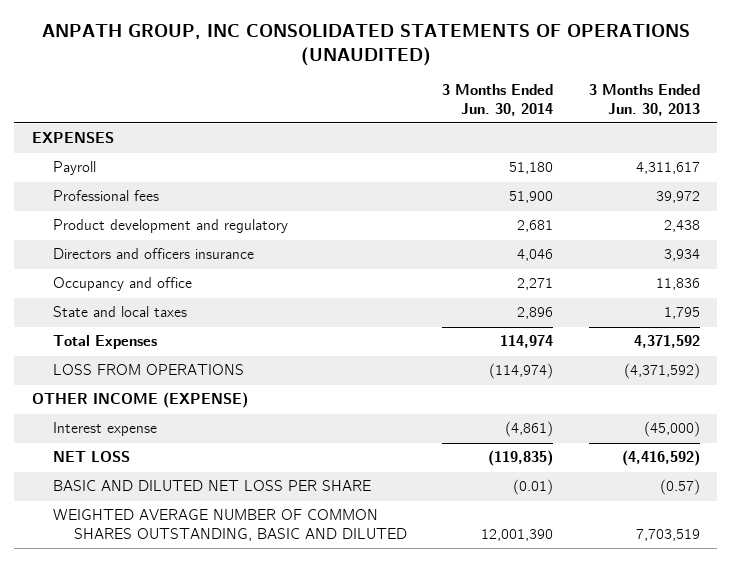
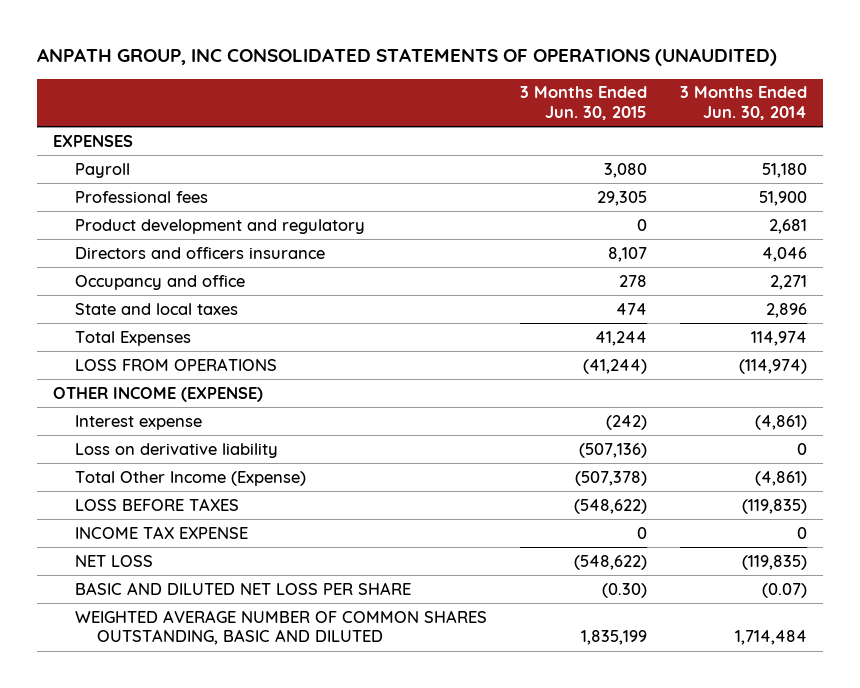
- | 3 Months Ended Jun. 30, 2014 | 3 Months Ended Jun. 30, 2013
+ | 3 Months Ended Jun. 30, 2015 | 3 Months Ended Jun. 30, 2014
+ Loss on derivative liability | (507,136) | 0
+ Total Other Income (Expense) | (507,378) | (4,861)
+ LOSS BEFORE TAXES | (548,622) | (119,835)
+ INCOME TAX EXPENSE | 0 | 0
- BASIC AND DILUTED NET LOSS PER SHARE | (0.01) | (0.57)
- WEIGHTED AVERAGE NUMBER OF COMMON SHARES OUTSTANDING, BASIC AND DILUTED | 12,001,390 | 7,703,519
+ BASIC AND DILUTED NET LOSS PER SHARE | (0.30) | (0.07)
+ WEIGHTED AVERAGE NUMBER OF COMMON SHARES OUTSTANDING, BASIC AND DILUTED | 1,835,199 | 1,714,484

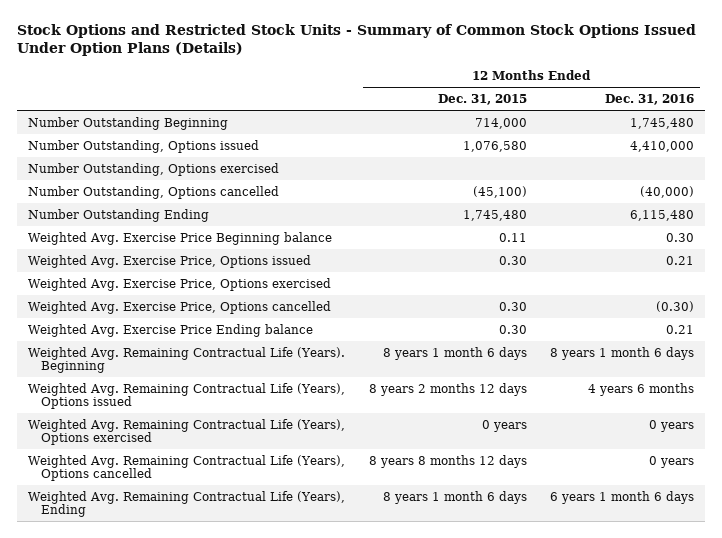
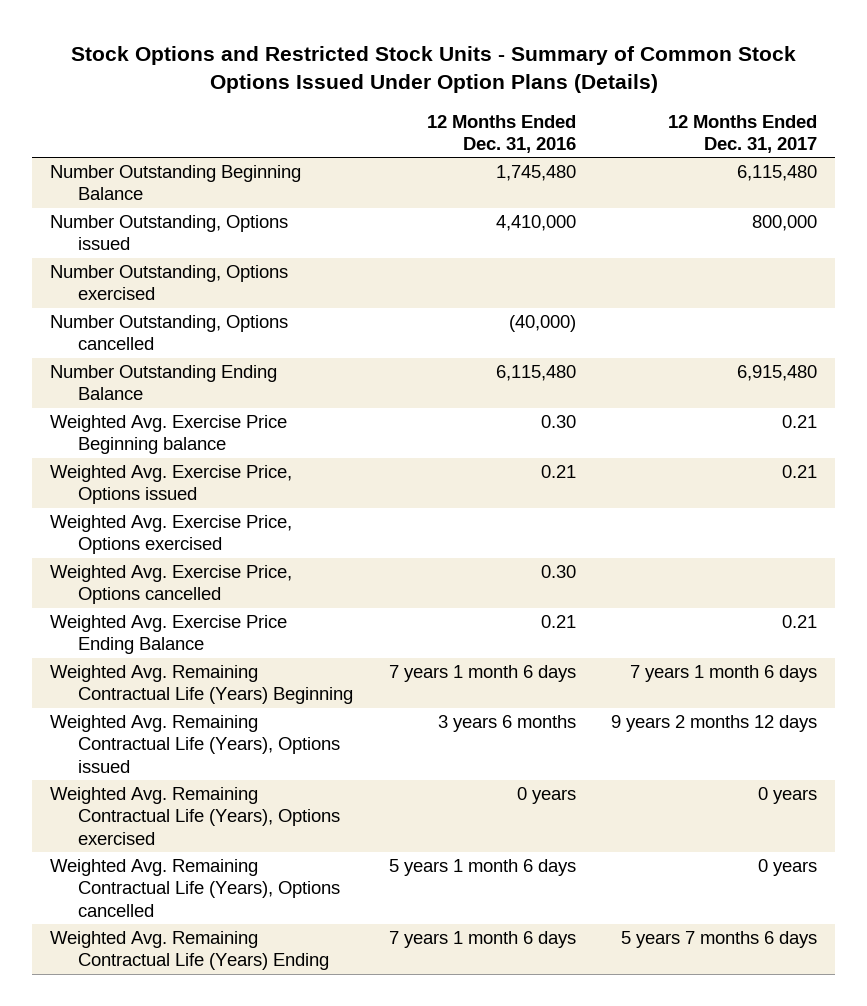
- | 12 Months Ended Dec. 31, 2015 | 12 Months Ended Dec. 31, 2016
+ | 12 Months Ended Dec. 31, 2016 | 12 Months Ended Dec. 31, 2017
- Number Outstanding Beginning | 714,000 | 1,745,480
+ Number Outstanding Beginning Balance | 1,745,480 | 6,115,480
- Number Outstanding Ending | 1,745,480 | 6,115,480
+ Number Outstanding Ending Balance | 6,115,480 | 6,915,480
- Weighted Avg. Exercise Price, Options cancelled | 0.30 | (0.30)
- Weighted Avg. Exercise Price Ending balance | 0.30 | 0.21
- Weighted Avg. Remaining Contractual Life (Years). Beginning | 8 years 1 month 6 days | 8 years 1 month 6 days
- Weighted Avg. Remaining Contractual Life (Years), Options issued | 8 years 2 months 12 days | 4 years 6 months
+ Weighted Avg. Exercise Price, Options cancelled | 0.30 |
+ Weighted Avg. Exercise Price Ending Balance | 0.21 | 0.21
+ Weighted Avg. Remaining Contractual Life (Years) Beginning | 7 years 1 month 6 days | 7 years 1 month 6 days
+ Weighted Avg. Remaining Contractual Life (Years), Options issued | 3 years 6 months | 9 years 2 months 12 days
- Weighted Avg. Remaining Contractual Life (Years), Options cancelled | 8 years 8 months 12 days | 0 years
- Weighted Avg. Remaining Contractual Life (Years), Ending | 8 years 1 month 6 days | 6 years 1 month 6 days
+ Weighted Avg. Remaining Contractual Life (Years), Options cancelled | 5 years 1 month 6 days | 0 years
+ Weighted Avg. Remaining Contractual Life (Years) Ending | 7 years 1 month 6 days | 5 years 7 months 6 days

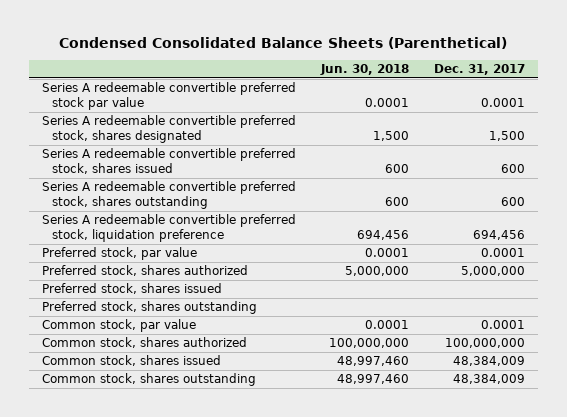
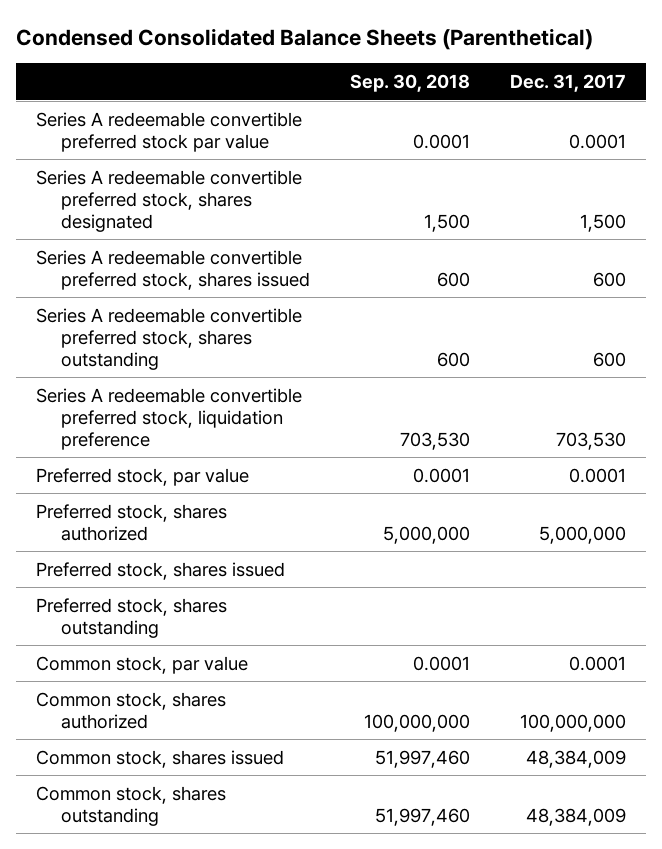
- | Jun. 30, 2018 | Dec. 31, 2017
+ | Sep. 30, 2018 | Dec. 31, 2017
- Series A redeemable convertible preferred stock, liquidation preference | 694,456 | 694,456
+ Series A redeemable convertible preferred stock, liquidation preference | 703,530 | 703,530

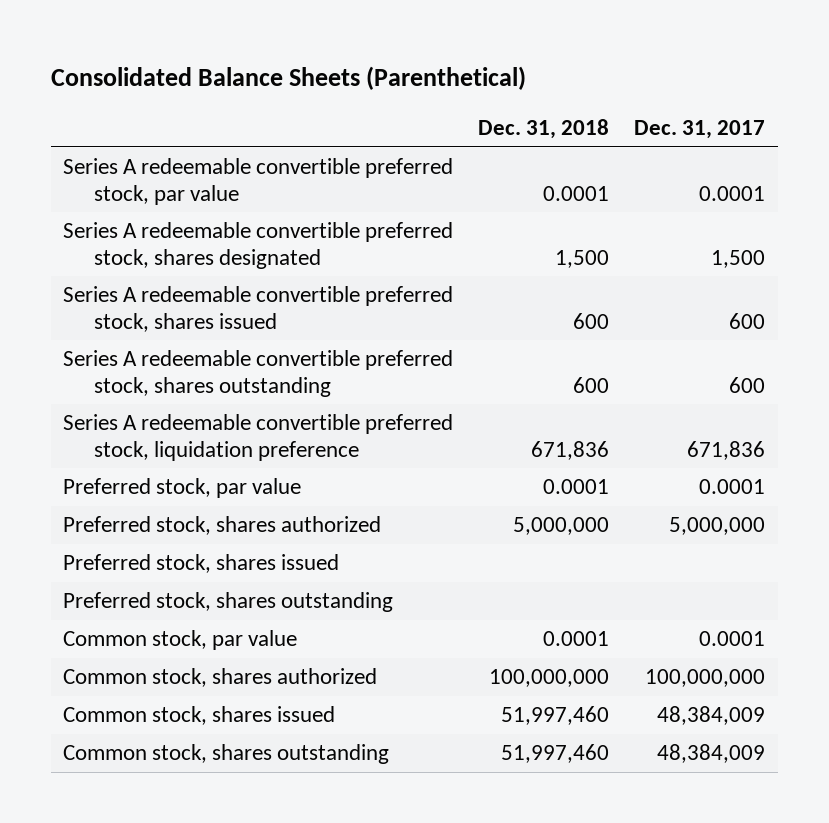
- Condensed Consolidated Balance Sheets (Parenthetical)
+ Consolidated Balance Sheets (Parenthetical)
- | Sep. 30, 2018 | Dec. 31, 2017
+ | Dec. 31, 2018 | Dec. 31, 2017
- Series A redeemable convertible preferred stock par value | 0.0001 | 0.0001
+ Series A redeemable convertible preferred stock, par value | 0.0001 | 0.0001
- Series A redeemable convertible preferred stock, liquidation preference | 703,530 | 703,530
+ Series A redeemable convertible preferred stock, liquidation preference | 671,836 | 671,836

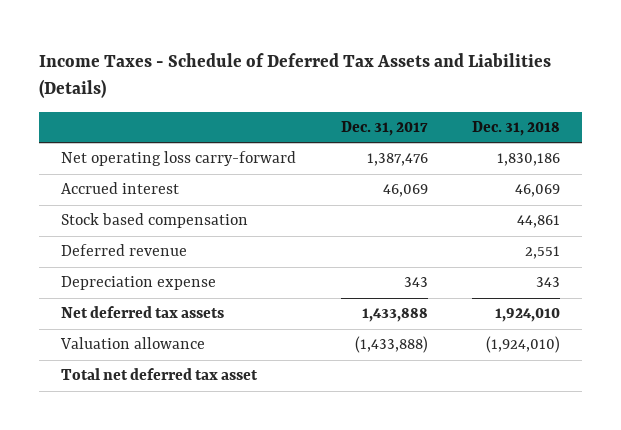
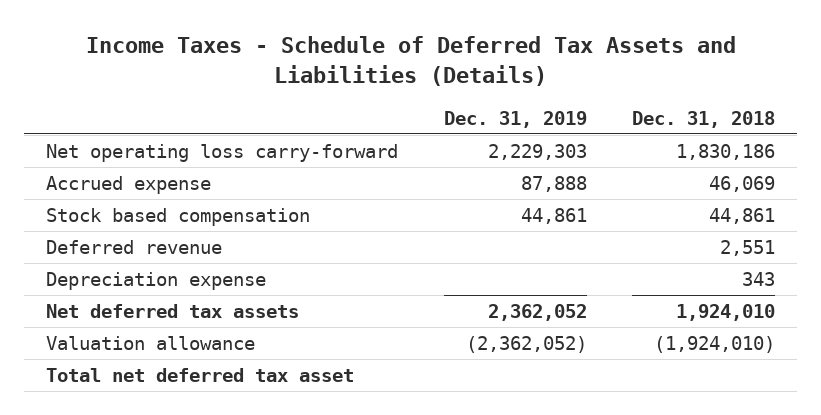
- | Dec. 31, 2017 | Dec. 31, 2018
+ | Dec. 31, 2019 | Dec. 31, 2018
- Accrued interest | 46,069 | 46,069
+ Accrued expense | 87,888 | 46,069

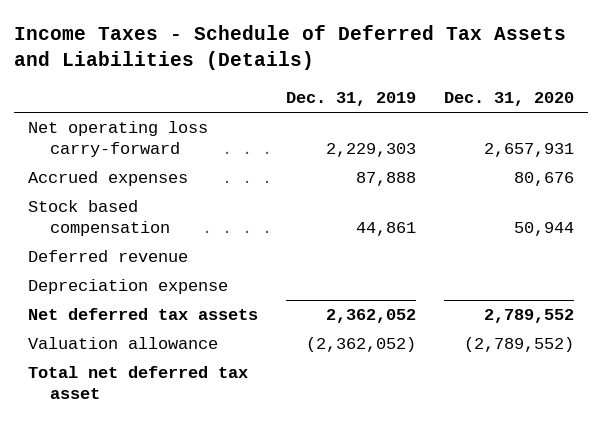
- | Dec. 31, 2019 | Dec. 31, 2018
+ | Dec. 31, 2019 | Dec. 31, 2020
- Accrued expense | 87,888 | 46,069
+ Accrued expenses | 87,888 | 80,676

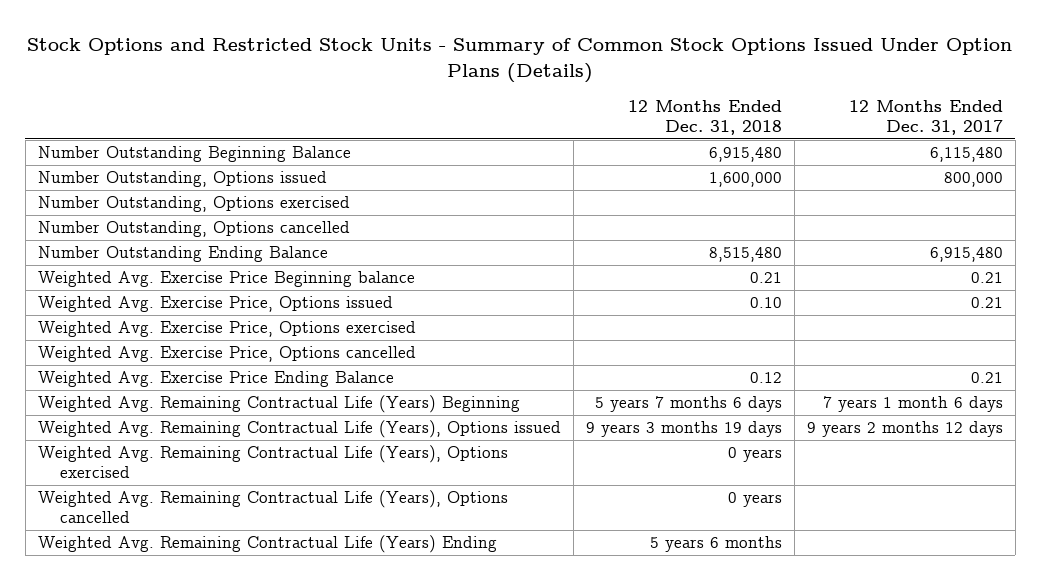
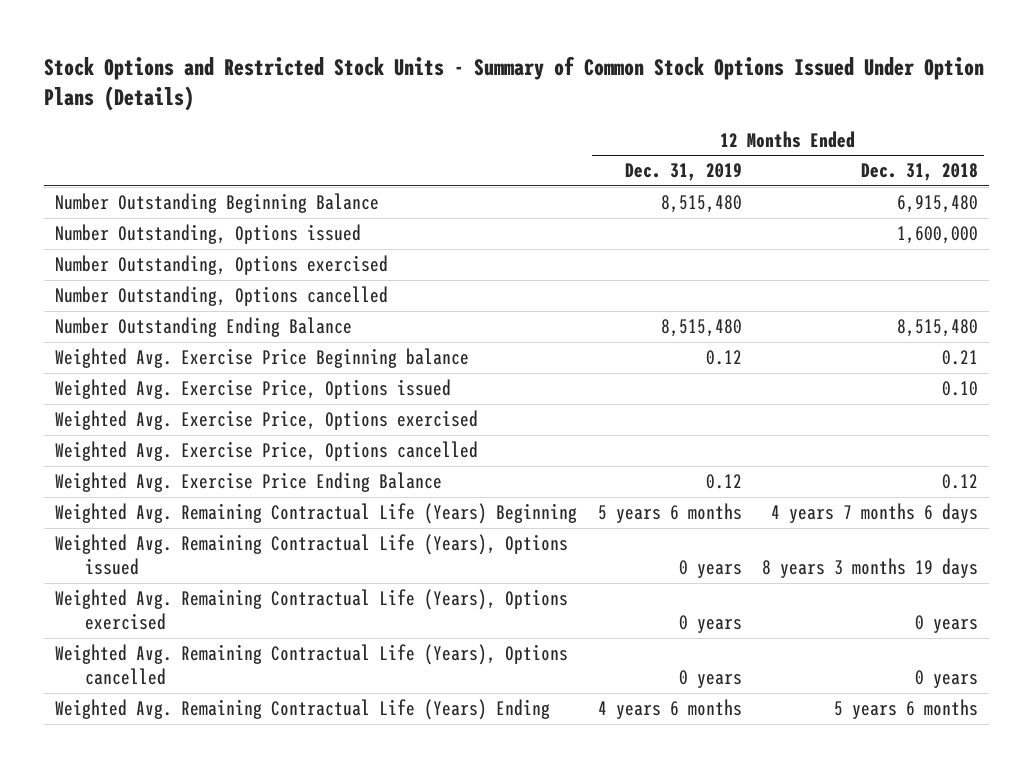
- | 12 Months Ended Dec. 31, 2018 | 12 Months Ended Dec. 31, 2017
+ | 12 Months Ended Dec. 31, 2019 | 12 Months Ended Dec. 31, 2018
- Weighted Avg. Remaining Contractual Life (Years) Beginning | 5 years 7 months 6 days | 7 years 1 month 6 days
- Weighted Avg. Remaining Contractual Life (Years), Options issued | 9 years 3 months 19 days | 9 years 2 months 12 days
+ Weighted Avg. Remaining Contractual Life (Years) Beginning | 5 years 6 months | 4 years 7 months 6 days
+ Weighted Avg. Remaining Contractual Life (Years), Options issued | 0 years | 8 years 3 months 19 days

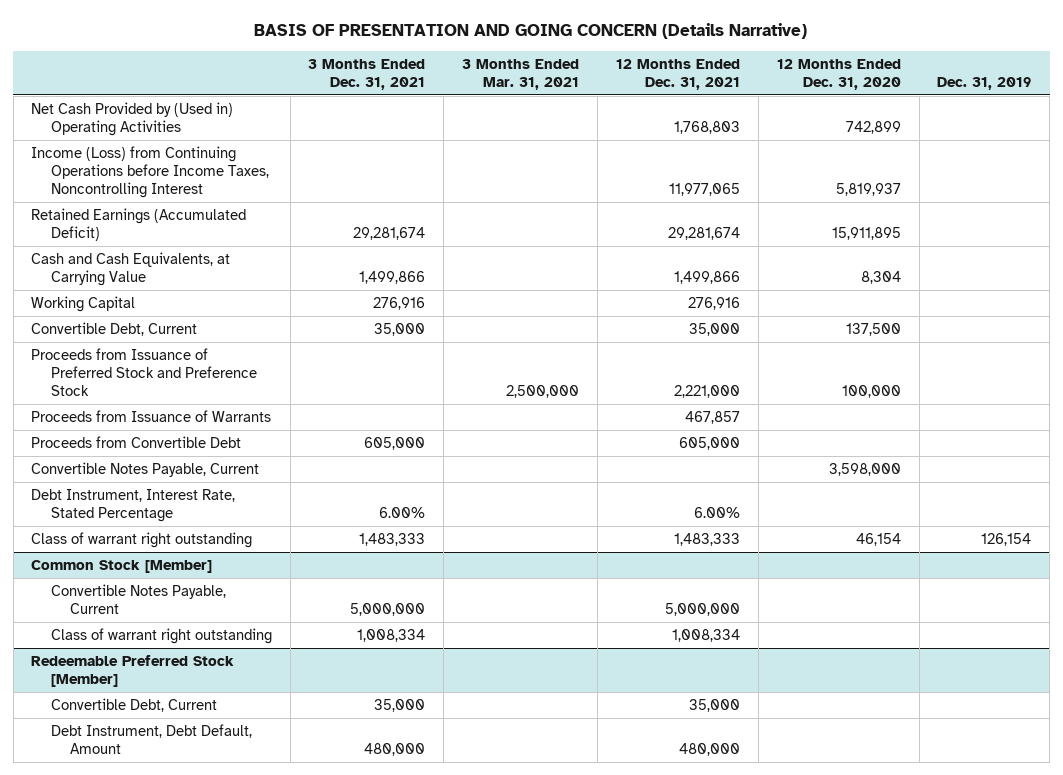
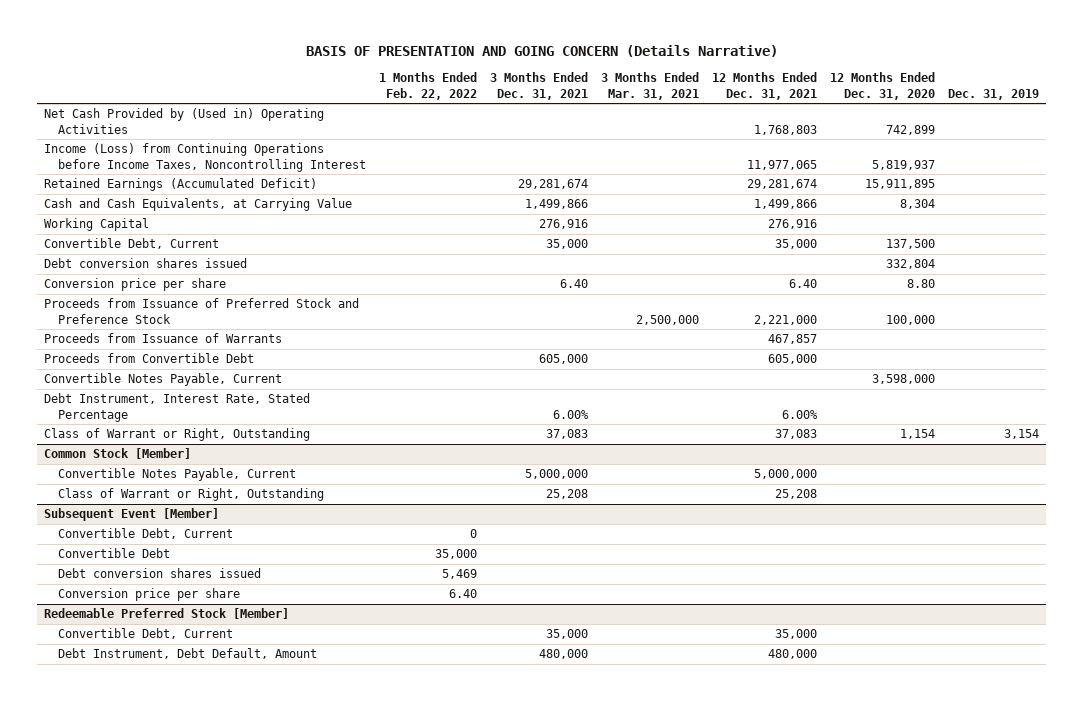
- | 3 Months Ended Dec. 31, 2021 | 3 Months Ended Mar. 31, 2021 | 12 Months Ended Dec. 31, 2021 | 12 Months Ended Dec. 31, 2020 | Dec. 31, 2019
+ | 1 Months Ended Feb. 22, 2022 | 3 Months Ended Dec. 31, 2021 | 3 Months Ended Mar. 31, 2021 | 12 Months Ended Dec. 31, 2021 | 12 Months Ended Dec. 31, 2020 | Dec. 31, 2019
+ Debt conversion shares issued | | | | | 332,804 |
+ Conversion price per share | | 6.40 | | 6.40 | 8.80 |
- Class of warrant right outstanding | 1,483,333 | | 1,483,333 | 46,154 | 126,154
+ Class of Warrant or Right, Outstanding | | 37,083 | | 37,083 | 1,154 | 3,154
@ Common Stock [Member]
- Class of warrant right outstanding | 1,008,334 | | 1,008,334 | |
+ Class of Warrant or Right, Outstanding | | 25,208 | | 25,208 | |
+ Subsequent Event [Member]
+ Convertible Debt, Current | 0 | | | | |
+ Convertible Debt | 35,000 | | | | |
+ Debt conversion shares issued | 5,469 | | | | |
+ Conversion price per share | 6.40 | | | | |

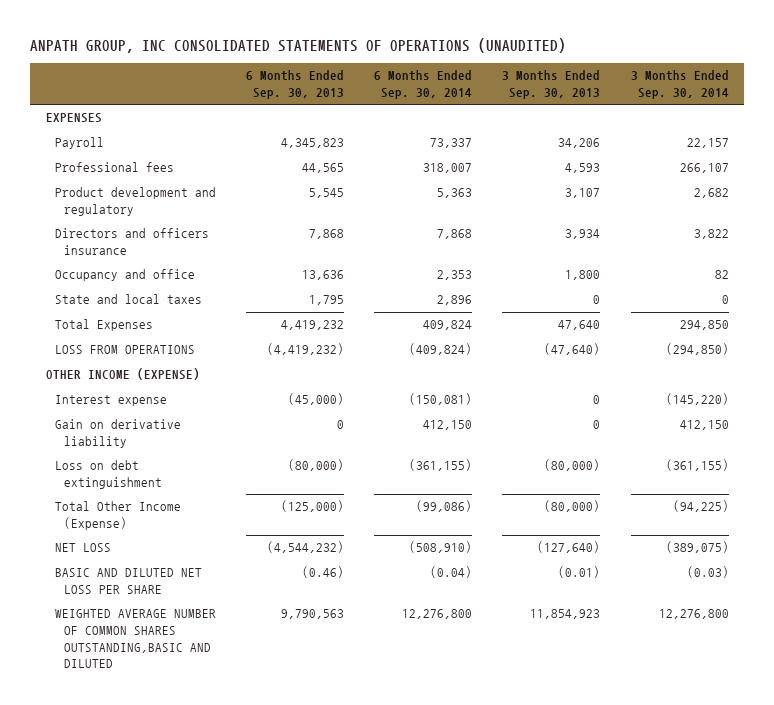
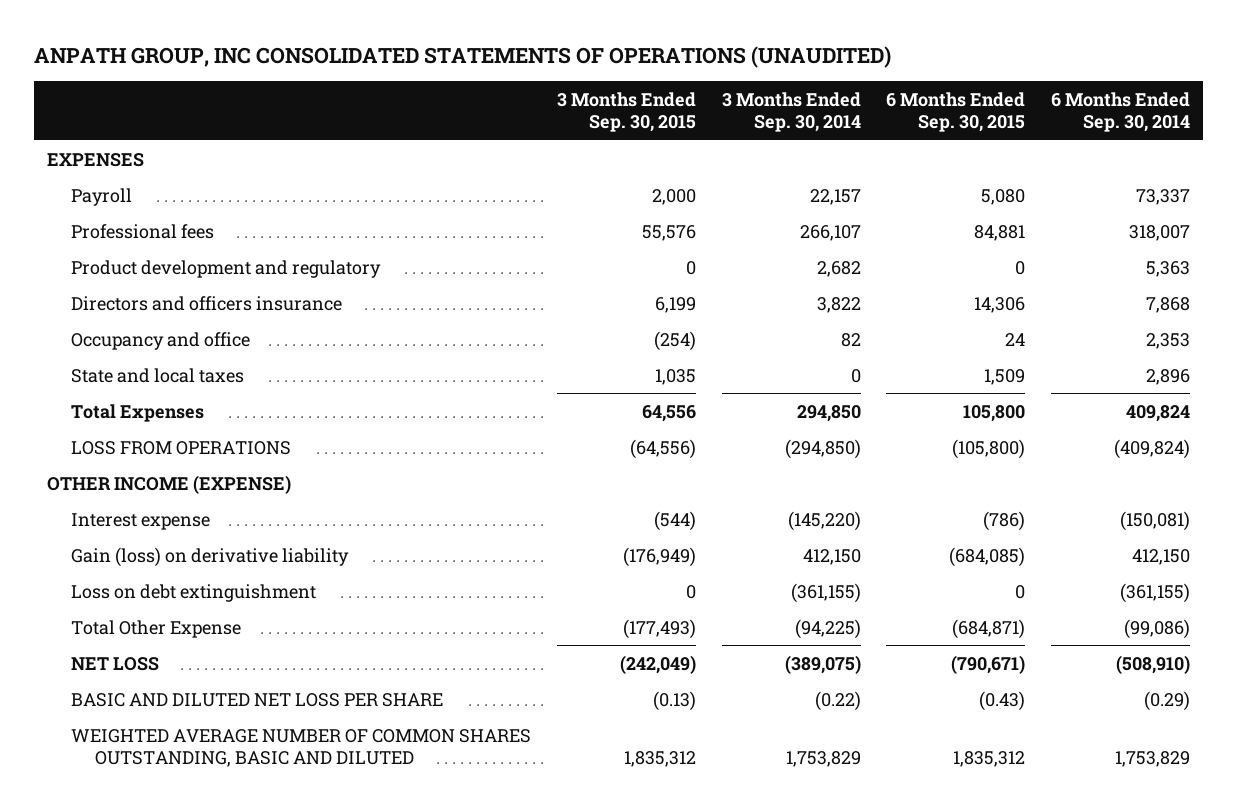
- | 6 Months Ended Sep. 30, 2013 | 6 Months Ended Sep. 30, 2014 | 3 Months Ended Sep. 30, 2013 | 3 Months Ended Sep. 30, 2014
+ | 3 Months Ended Sep. 30, 2015 | 3 Months Ended Sep. 30, 2014 | 6 Months Ended Sep. 30, 2015 | 6 Months Ended Sep. 30, 2014
- Gain on derivative liability | 0 | 412,150 | 0 | 412,150
+ Gain (loss) on derivative liability | (176,949) | 412,150 | (684,085) | 412,150
- Total Other Income (Expense) | (125,000) | (99,086) | (80,000) | (94,225)
+ Total Other Expense | (177,493) | (94,225) | (684,871) | (99,086)
- BASIC AND DILUTED NET LOSS PER SHARE | (0.46) | (0.04) | (0.01) | (0.03)
- WEIGHTED AVERAGE NUMBER OF COMMON SHARES OUTSTANDING,BASIC AND DILUTED | 9,790,563 | 12,276,800 | 11,854,923 | 12,276,800
+ BASIC AND DILUTED NET LOSS PER SHARE | (0.13) | (0.22) | (0.43) | (0.29)
+ WEIGHTED AVERAGE NUMBER OF COMMON SHARES OUTSTANDING, BASIC AND DILUTED | 1,835,312 | 1,753,829 | 1,835,312 | 1,753,829

